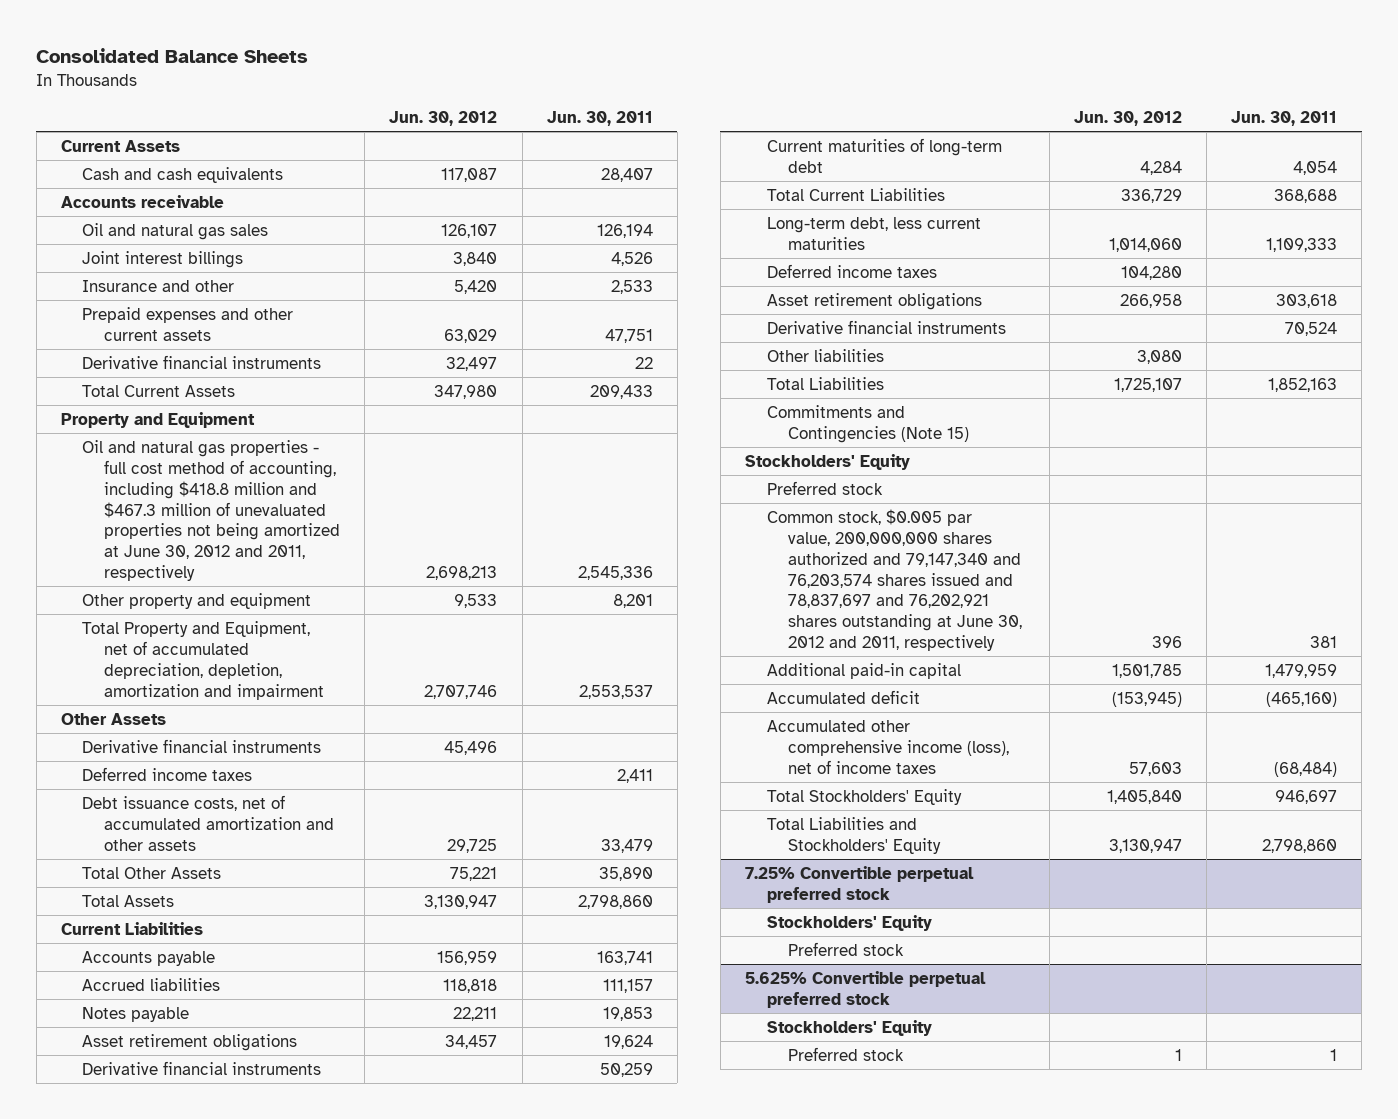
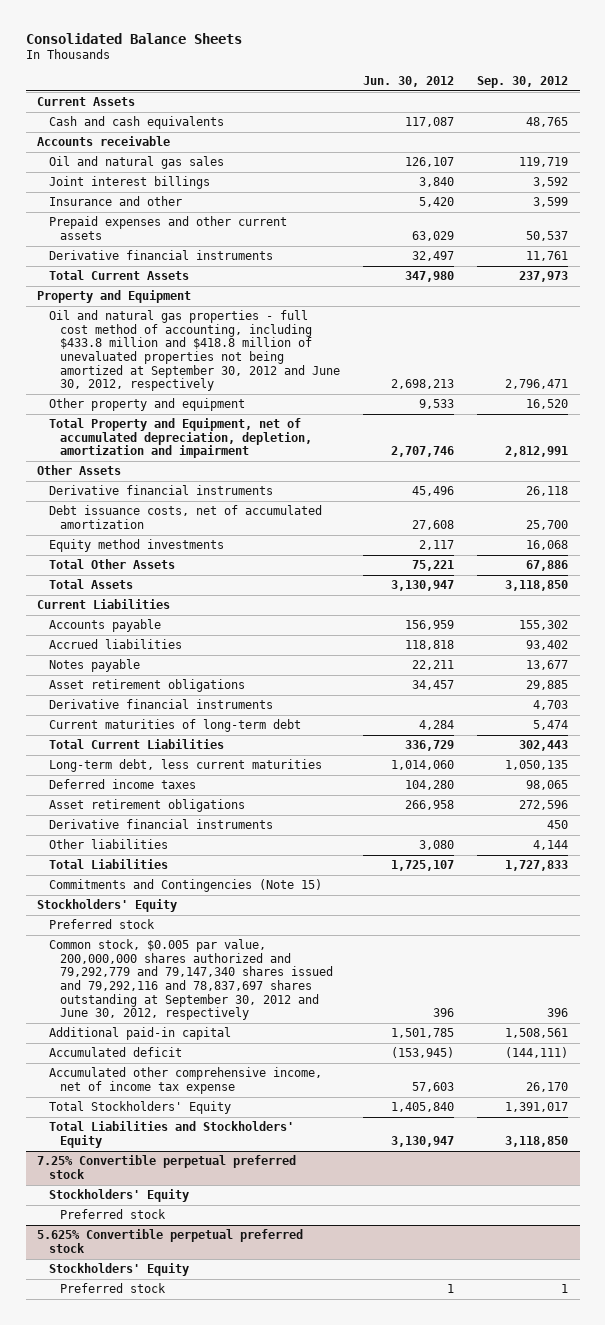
- | Jun. 30, 2012 | Jun. 30, 2011
+ | Jun. 30, 2012 | Sep. 30, 2012
- Oil and natural gas properties - full cost method of accounting, including $418.8 million and $467.3 million of unevaluated properties not being amortized at June 30, 2012 and 2011, respectively | 2,698,213 | 2,545,336
+ Oil and natural gas properties - full cost method of accounting, including $433.8 million and $418.8 million of unevaluated properties not being amortized at September 30, 2012 and June 30, 2012, respectively | 2,698,213 | 2,796,471
- Deferred income taxes | | 2,411
- Debt issuance costs, net of accumulated amortization and other assets | 29,725 | 33,479
+ Debt issuance costs, net of accumulated amortization | 27,608 | 25,700
+ Equity method investments | 2,117 | 16,068
- Common stock, $0.005 par value, 200,000,000 shares authorized and 79,147,340 and 76,203,574 shares issued and 78,837,697 and 76,202,921 shares outstanding at June 30, 2012 and 2011, respectively | 396 | 381
+ Common stock, $0.005 par value, 200,000,000 shares authorized and 79,292,779 and 79,147,340 shares issued and 79,292,116 and 78,837,697 shares outstanding at September 30, 2012 and June 30, 2012, respectively | 396 | 396
- Accumulated other comprehensive income (loss), net of income taxes | 57,603 | (68,484)
+ Accumulated other comprehensive income, net of income tax expense | 57,603 | 26,170

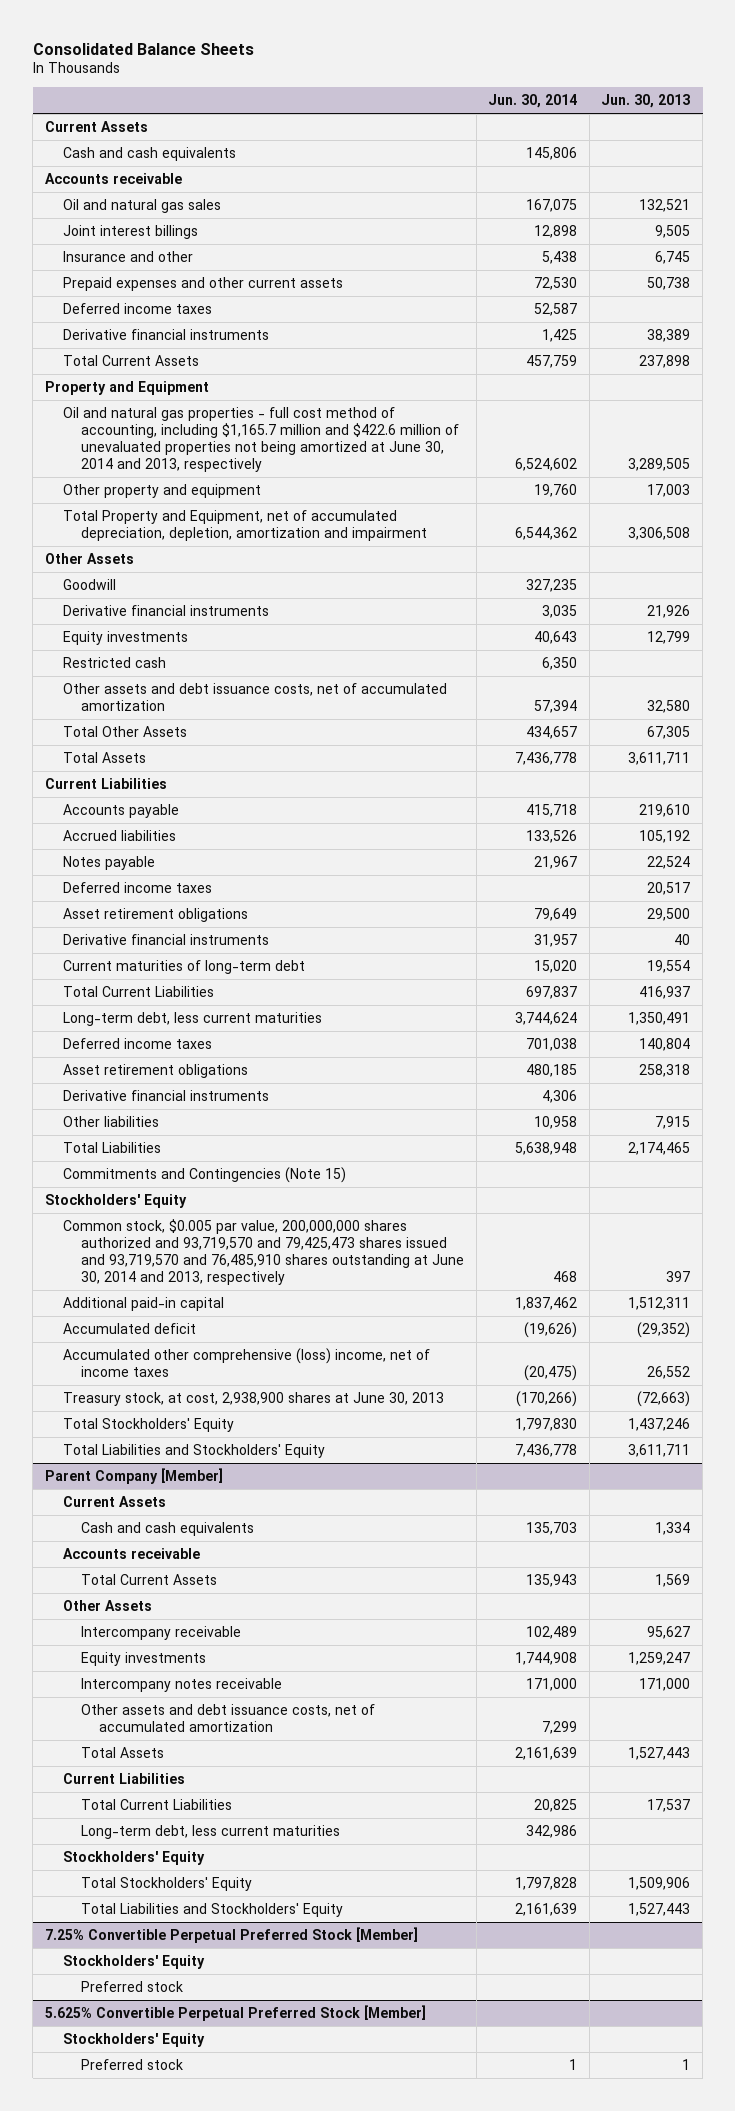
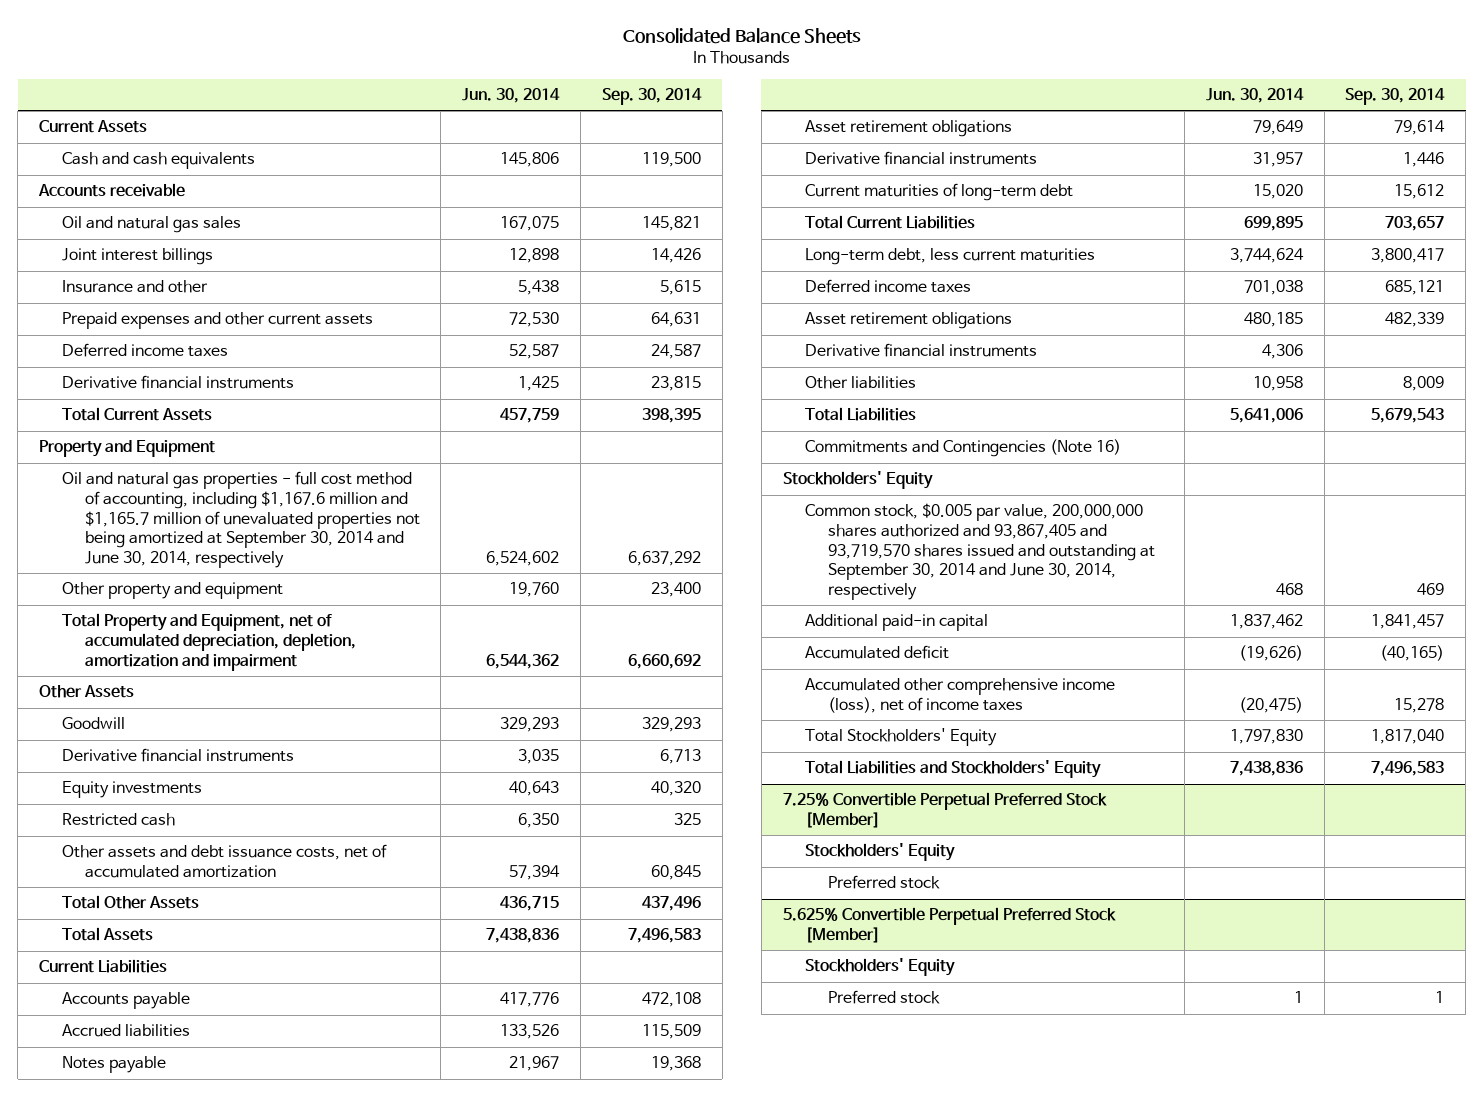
- | Jun. 30, 2014 | Jun. 30, 2013
+ | Jun. 30, 2014 | Sep. 30, 2014
- Oil and natural gas properties - full cost method of accounting, including $1,165.7 million and $422.6 million of unevaluated properties not being amortized at June 30, 2014 and 2013, respectively | 6,524,602 | 3,289,505
+ Oil and natural gas properties - full cost method of accounting, including $1,167.6 million and $1,165.7 million of unevaluated properties not being amortized at September 30, 2014 and June 30, 2014, respectively | 6,524,602 | 6,637,292
- Goodwill | 327,235 |
+ Goodwill | 329,293 | 329,293
- Total Other Assets | 434,657 | 67,305
- Total Assets | 7,436,778 | 3,611,711
+ Total Other Assets | 436,715 | 437,496
+ Total Assets | 7,438,836 | 7,496,583
- Accounts payable | 415,718 | 219,610
+ Accounts payable | 417,776 | 472,108
- Deferred income taxes | | 20,517
- Total Current Liabilities | 697,837 | 416,937
+ Total Current Liabilities | 699,895 | 703,657
- Total Liabilities | 5,638,948 | 2,174,465
- Commitments and Contingencies (Note 15)
+ Total Liabilities | 5,641,006 | 5,679,543
+ Commitments and Contingencies (Note 16)
- Common stock, $0.005 par value, 200,000,000 shares authorized and 93,719,570 and 79,425,473 shares issued and 93,719,570 and 76,485,910 shares outstanding at June 30, 2014 and 2013, respectively | 468 | 397
+ Common stock, $0.005 par value, 200,000,000 shares authorized and 93,867,405 and 93,719,570 shares issued and outstanding at September 30, 2014 and June 30, 2014, respectively | 468 | 469
- Accumulated other comprehensive (loss) income, net of income taxes | (20,475) | 26,552
- Treasury stock, at cost, 2,938,900 shares at June 30, 2013 | (170,266) | (72,663)
+ Accumulated other comprehensive income (loss), net of income taxes | (20,475) | 15,278
- Total Liabilities and Stockholders' Equity | 7,436,778 | 3,611,711
- Parent Company [Member]
- Current Assets
- Cash and cash equivalents | 135,703 | 1,334
- Accounts receivable
- Total Current Assets | 135,943 | 1,569
- Other Assets
- Intercompany receivable | 102,489 | 95,627
- Equity investments | 1,744,908 | 1,259,247
- Intercompany notes receivable | 171,000 | 171,000
- Other assets and debt issuance costs, net of accumulated amortization | 7,299 |
- Total Assets | 2,161,639 | 1,527,443
- Current Liabilities
- Total Current Liabilities | 20,825 | 17,537
- Long-term debt, less current maturities | 342,986 |
- Stockholders' Equity
- Total Stockholders' Equity | 1,797,828 | 1,509,906
- Total Liabilities and Stockholders' Equity | 2,161,639 | 1,527,443
+ Total Liabilities and Stockholders' Equity | 7,438,836 | 7,496,583

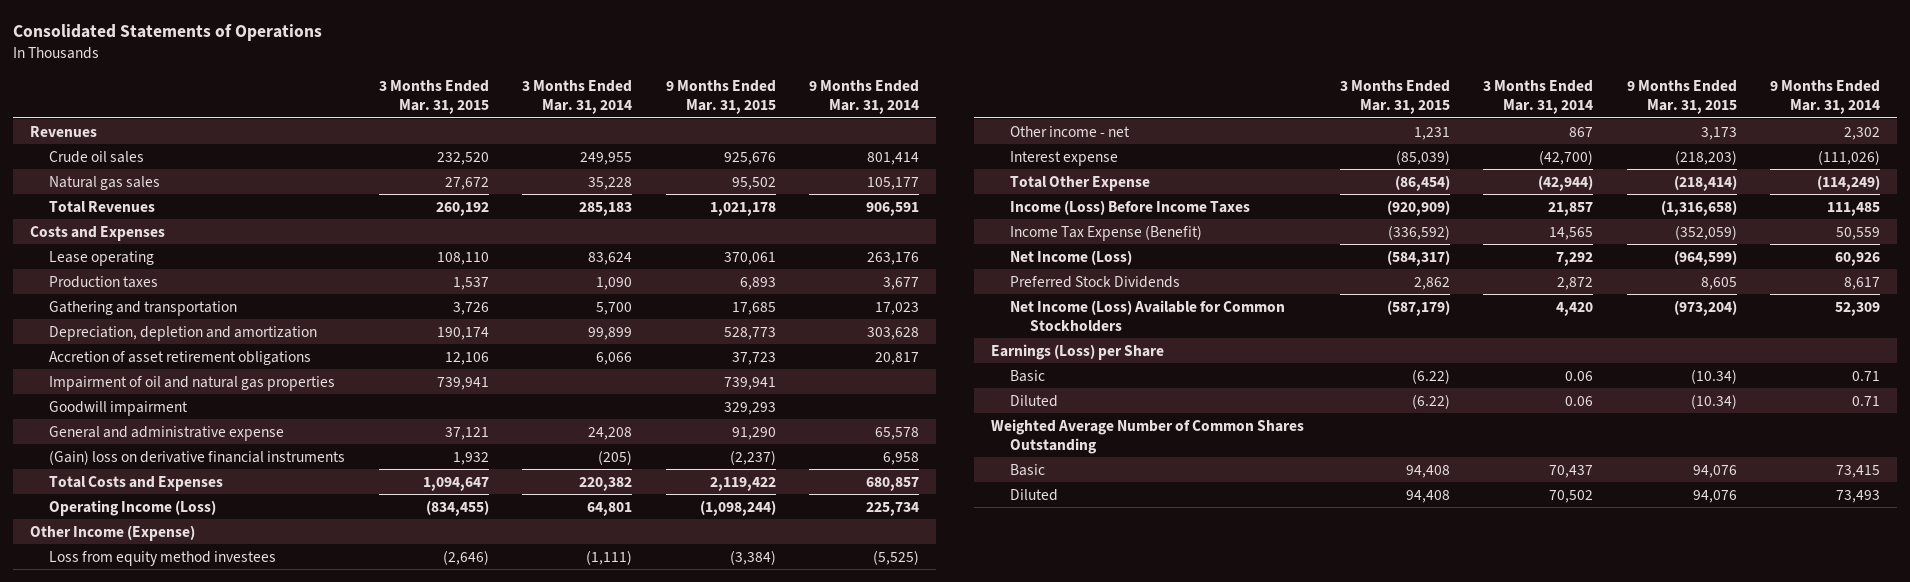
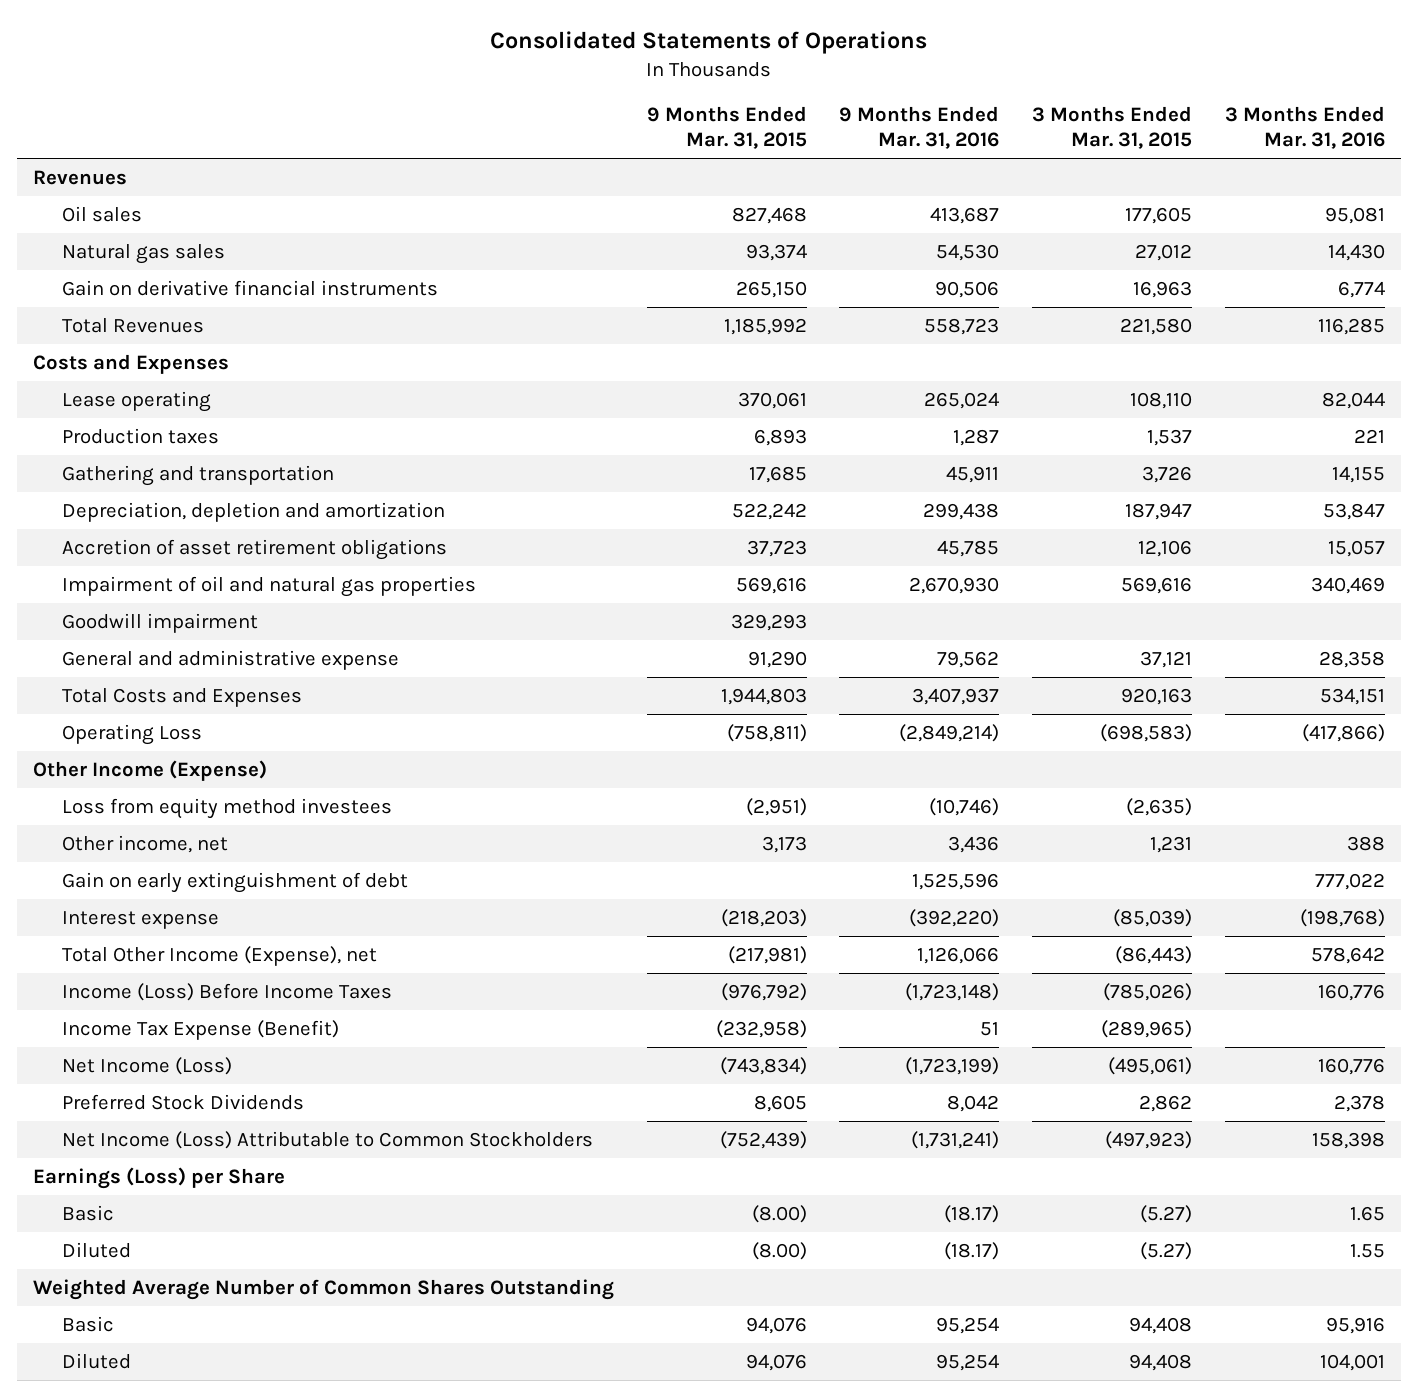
- | 3 Months Ended Mar. 31, 2015 | 3 Months Ended Mar. 31, 2014 | 9 Months Ended Mar. 31, 2015 | 9 Months Ended Mar. 31, 2014
+ | 9 Months Ended Mar. 31, 2015 | 9 Months Ended Mar. 31, 2016 | 3 Months Ended Mar. 31, 2015 | 3 Months Ended Mar. 31, 2016
- Crude oil sales | 232,520 | 249,955 | 925,676 | 801,414
- Natural gas sales | 27,672 | 35,228 | 95,502 | 105,177
- Total Revenues | 260,192 | 285,183 | 1,021,178 | 906,591
+ Oil sales | 827,468 | 413,687 | 177,605 | 95,081
+ Natural gas sales | 93,374 | 54,530 | 27,012 | 14,430
+ Gain on derivative financial instruments | 265,150 | 90,506 | 16,963 | 6,774
+ Total Revenues | 1,185,992 | 558,723 | 221,580 | 116,285
- Depreciation, depletion and amortization | 190,174 | 99,899 | 528,773 | 303,628
+ Depreciation, depletion and amortization | 522,242 | 299,438 | 187,947 | 53,847
- Impairment of oil and natural gas properties | 739,941 | | 739,941 |
+ Impairment of oil and natural gas properties | 569,616 | 2,670,930 | 569,616 | 340,469
- (Gain) loss on derivative financial instruments | 1,932 | (205) | (2,237) | 6,958
- Total Costs and Expenses | 1,094,647 | 220,382 | 2,119,422 | 680,857
- Operating Income (Loss) | (834,455) | 64,801 | (1,098,244) | 225,734
+ Total Costs and Expenses | 1,944,803 | 3,407,937 | 920,163 | 534,151
+ Operating Loss | (758,811) | (2,849,214) | (698,583) | (417,866)
- Loss from equity method investees | (2,646) | (1,111) | (3,384) | (5,525)
- Other income - net | 1,231 | 867 | 3,173 | 2,302
+ Loss from equity method investees | (2,951) | (10,746) | (2,635) |
+ Other income, net | 3,173 | 3,436 | 1,231 | 388
+ Gain on early extinguishment of debt | | 1,525,596 | | 777,022
- Total Other Expense | (86,454) | (42,944) | (218,414) | (114,249)
- Income (Loss) Before Income Taxes | (920,909) | 21,857 | (1,316,658) | 111,485
- Income Tax Expense (Benefit) | (336,592) | 14,565 | (352,059) | 50,559
- Net Income (Loss) | (584,317) | 7,292 | (964,599) | 60,926
+ Total Other Income (Expense), net | (217,981) | 1,126,066 | (86,443) | 578,642
+ Income (Loss) Before Income Taxes | (976,792) | (1,723,148) | (785,026) | 160,776
+ Income Tax Expense (Benefit) | (232,958) | 51 | (289,965) |
+ Net Income (Loss) | (743,834) | (1,723,199) | (495,061) | 160,776
- Net Income (Loss) Available for Common Stockholders | (587,179) | 4,420 | (973,204) | 52,309
+ Net Income (Loss) Attributable to Common Stockholders | (752,439) | (1,731,241) | (497,923) | 158,398
- Basic | (6.22) | 0.06 | (10.34) | 0.71
- Diluted | (6.22) | 0.06 | (10.34) | 0.71
+ Basic | (8.00) | (18.17) | (5.27) | 1.65
+ Diluted | (8.00) | (18.17) | (5.27) | 1.55

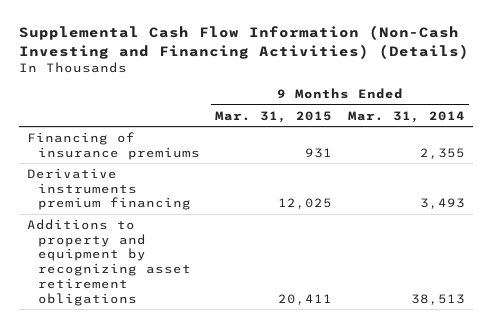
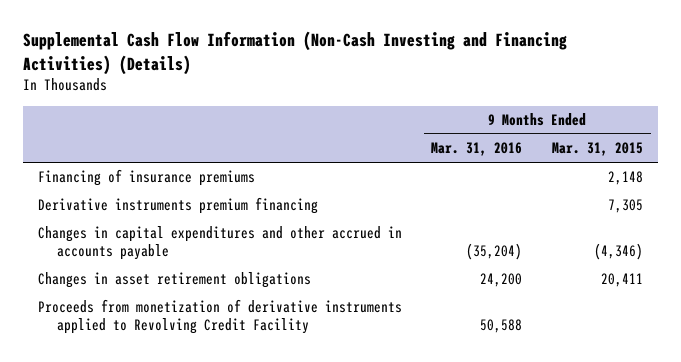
- | 9 Months Ended Mar. 31, 2015 | 9 Months Ended Mar. 31, 2014
+ | 9 Months Ended Mar. 31, 2016 | 9 Months Ended Mar. 31, 2015
- Financing of insurance premiums | 931 | 2,355
- Derivative instruments premium financing | 12,025 | 3,493
- Additions to property and equipment by recognizing asset retirement obligations | 20,411 | 38,513
+ Financing of insurance premiums | | 2,148
+ Derivative instruments premium financing | | 7,305
+ Changes in capital expenditures and other accrued in accounts payable | (35,204) | (4,346)
+ Changes in asset retirement obligations | 24,200 | 20,411
+ Proceeds from monetization of derivative instruments applied to Revolving Credit Facility | 50,588 |

